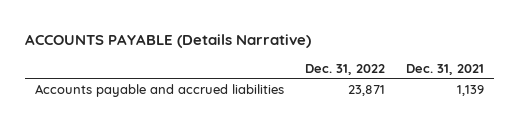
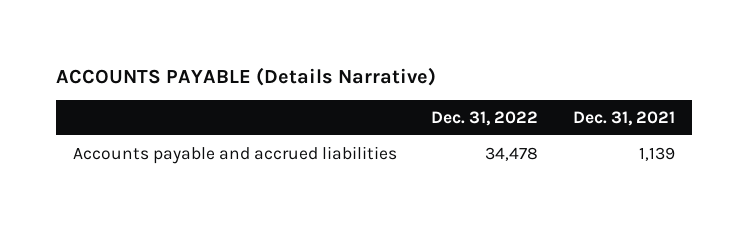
- Accounts payable and accrued liabilities | 23,871 | 1,139
+ Accounts payable and accrued liabilities | 34,478 | 1,139

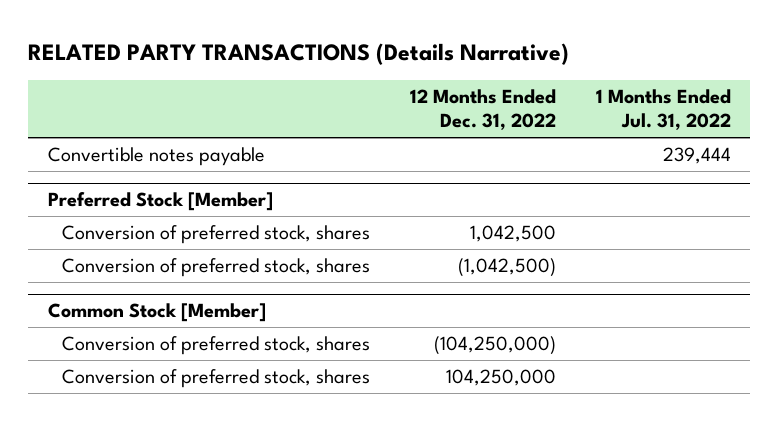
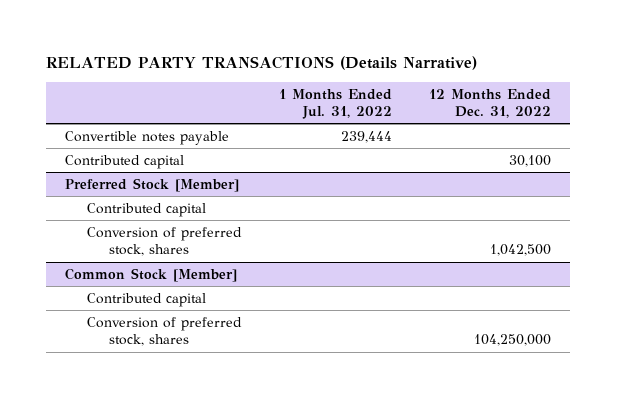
- | 12 Months Ended Dec. 31, 2022 | 1 Months Ended Jul. 31, 2022
+ | 1 Months Ended Jul. 31, 2022 | 12 Months Ended Dec. 31, 2022
+ Contributed capital | | 30,100
@ Preferred Stock [Member]
+ Contributed capital
- Conversion of preferred stock, shares | (1,042,500) |
@ Common Stock [Member]
- Conversion of preferred stock, shares | (104,250,000) |
+ Contributed capital

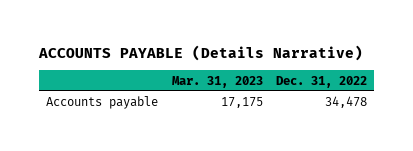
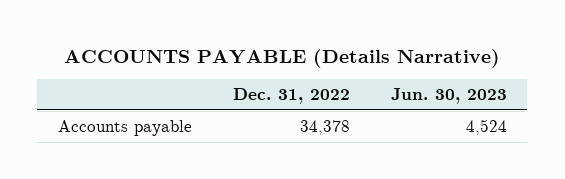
- | Mar. 31, 2023 | Dec. 31, 2022
+ | Dec. 31, 2022 | Jun. 30, 2023
- Accounts payable | 17,175 | 34,478
+ Accounts payable | 34,378 | 4,524

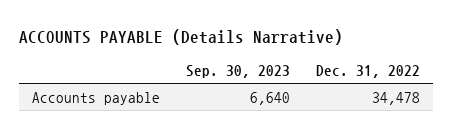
- | Dec. 31, 2022 | Jun. 30, 2023
+ | Sep. 30, 2023 | Dec. 31, 2022
- Accounts payable | 34,378 | 4,524
+ Accounts payable | 6,640 | 34,478

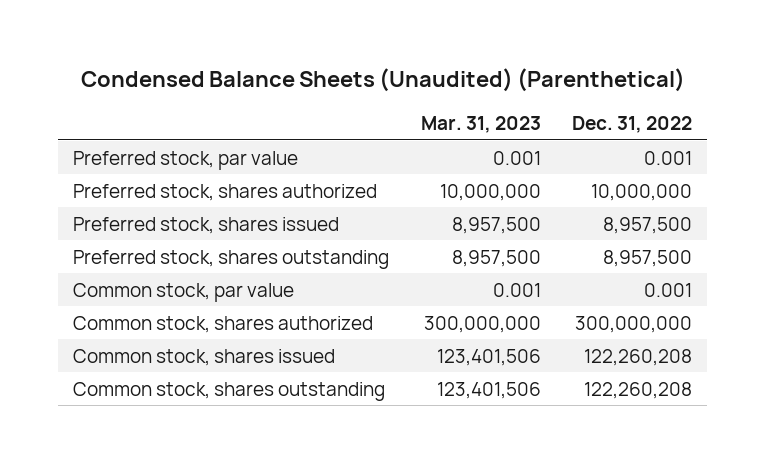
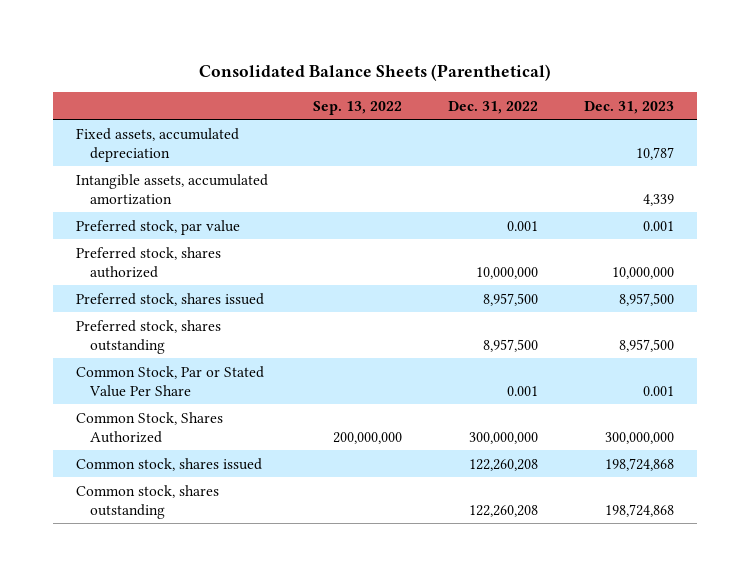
- Condensed Balance Sheets (Unaudited) (Parenthetical)
+ Consolidated Balance Sheets (Parenthetical)
- | Mar. 31, 2023 | Dec. 31, 2022
+ | Sep. 13, 2022 | Dec. 31, 2022 | Dec. 31, 2023
+ Fixed assets, accumulated depreciation | | | 10,787
+ Intangible assets, accumulated amortization | | | 4,339
- Common stock, par value | 0.001 | 0.001
- Common stock, shares authorized | 300,000,000 | 300,000,000
+ Common Stock, Par or Stated Value Per Share | | 0.001 | 0.001
+ Common Stock, Shares Authorized | 200,000,000 | 300,000,000 | 300,000,000

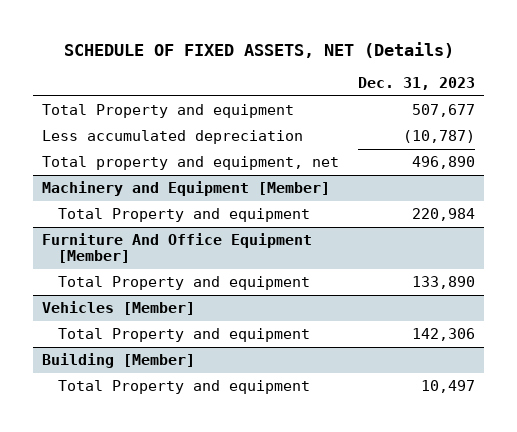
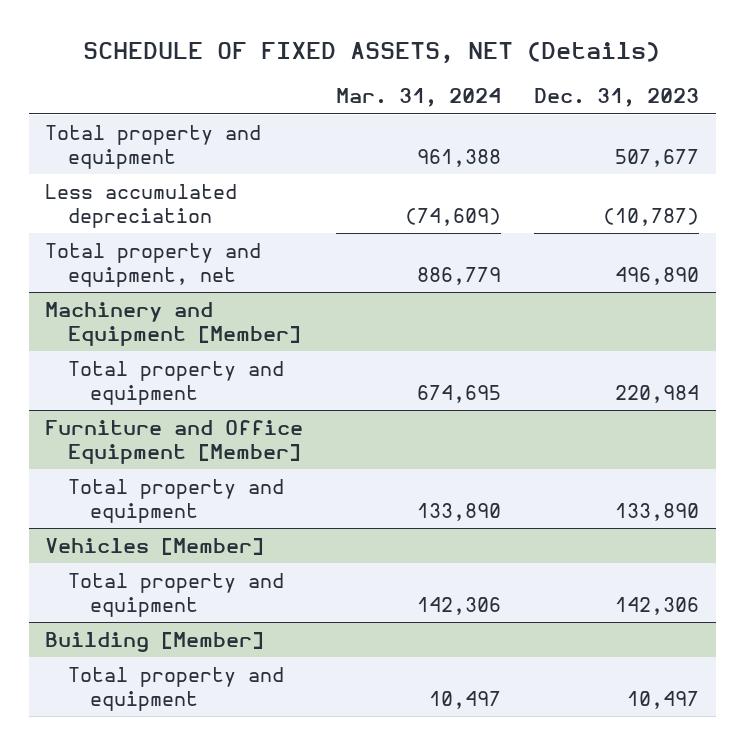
- | Dec. 31, 2023
+ | Mar. 31, 2024 | Dec. 31, 2023
- Total Property and equipment | 507,677
+ Total property and equipment | 961,388 | 507,677
@ Machinery and Equipment [Member]
- Total Property and equipment | 220,984
- Furniture And Office Equipment [Member]
- Total Property and equipment | 133,890
@ Machinery and Equipment [Member]
+ Total property and equipment | 674,695 | 220,984
+ Furniture and Office Equipment [Member]
+ Total property and equipment | 133,890 | 133,890
@ Vehicles [Member]
- Total Property and equipment | 142,306
+ Total property and equipment | 142,306 | 142,306
@ Building [Member]
- Total Property and equipment | 10,497
+ Total property and equipment | 10,497 | 10,497

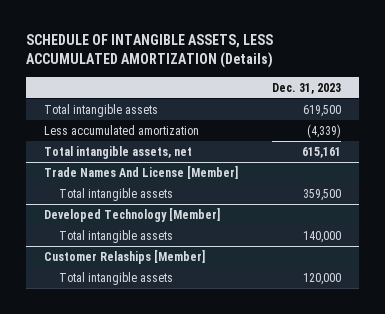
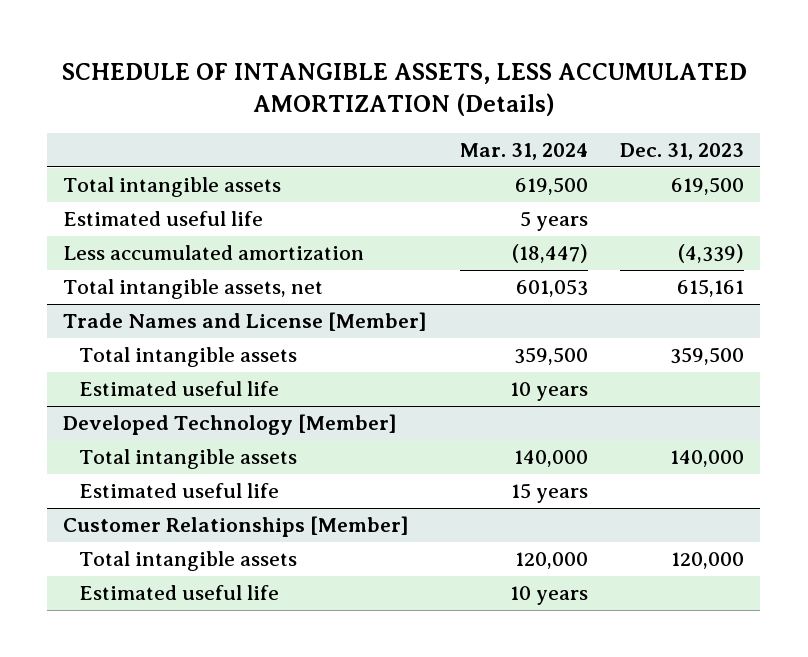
- | Dec. 31, 2023
+ | Mar. 31, 2024 | Dec. 31, 2023
+ Estimated useful life | 5 years |
- Trade Names And License [Member]
+ Trade Names and License [Member]
+ Estimated useful life | 10 years |
- Customer Relaships [Member]
@ Developed Technology [Member]
+ Estimated useful life | 15 years |
+ Customer Relationships [Member]
+ Estimated useful life | 10 years |

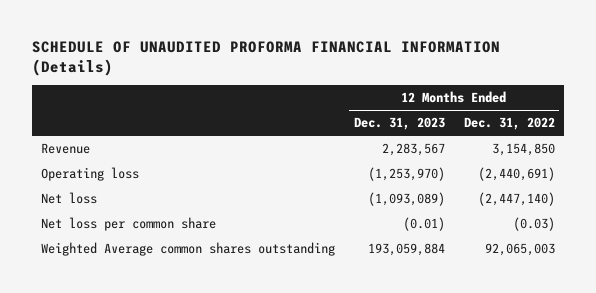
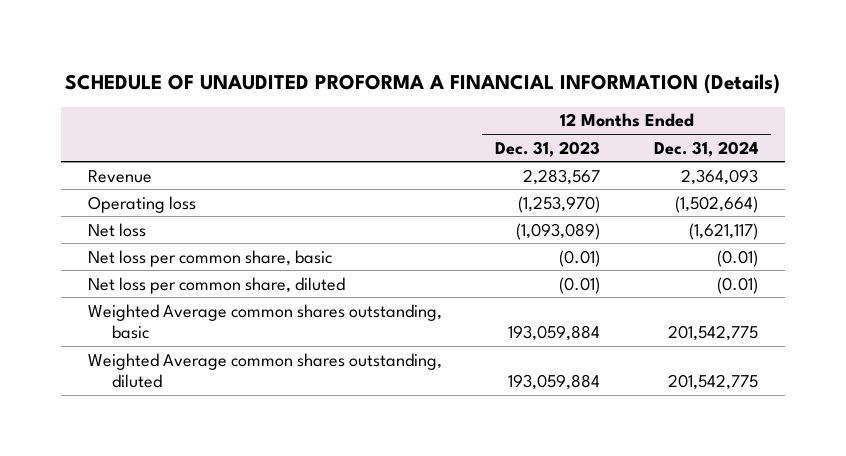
- SCHEDULE OF UNAUDITED PROFORMA FINANCIAL INFORMATION (Details)
+ SCHEDULE OF UNAUDITED PROFORMA A FINANCIAL INFORMATION (Details)
- | 12 Months Ended Dec. 31, 2023 | 12 Months Ended Dec. 31, 2022
+ | 12 Months Ended Dec. 31, 2023 | 12 Months Ended Dec. 31, 2024
- Net loss per common share | (0.01) | (0.03)
- Weighted Average common shares outstanding | 193,059,884 | 92,065,003
+ Net loss per common share, basic | (0.01) | (0.01)
+ Net loss per common share, diluted | (0.01) | (0.01)
+ Weighted Average common shares outstanding, basic | 193,059,884 | 201,542,775
+ Weighted Average common shares outstanding, diluted | 193,059,884 | 201,542,775

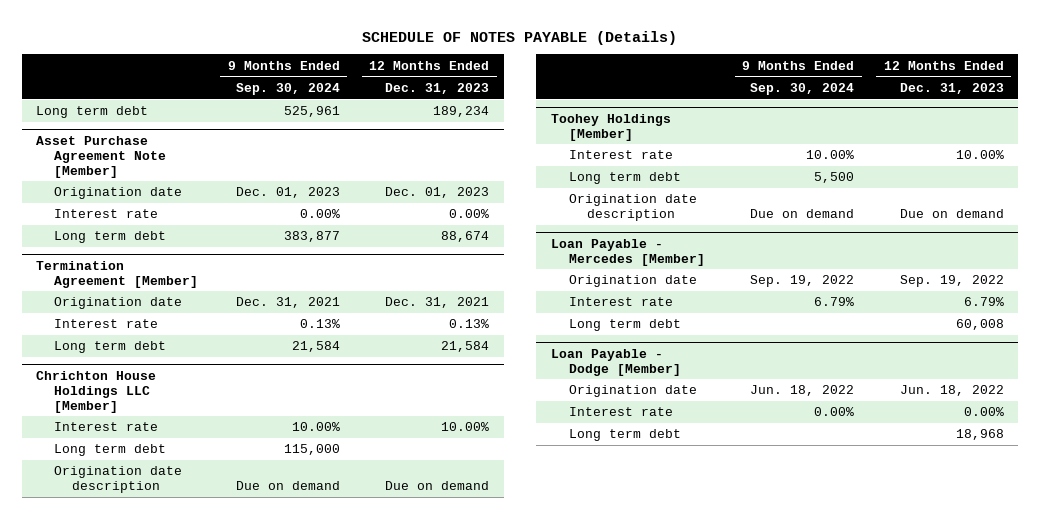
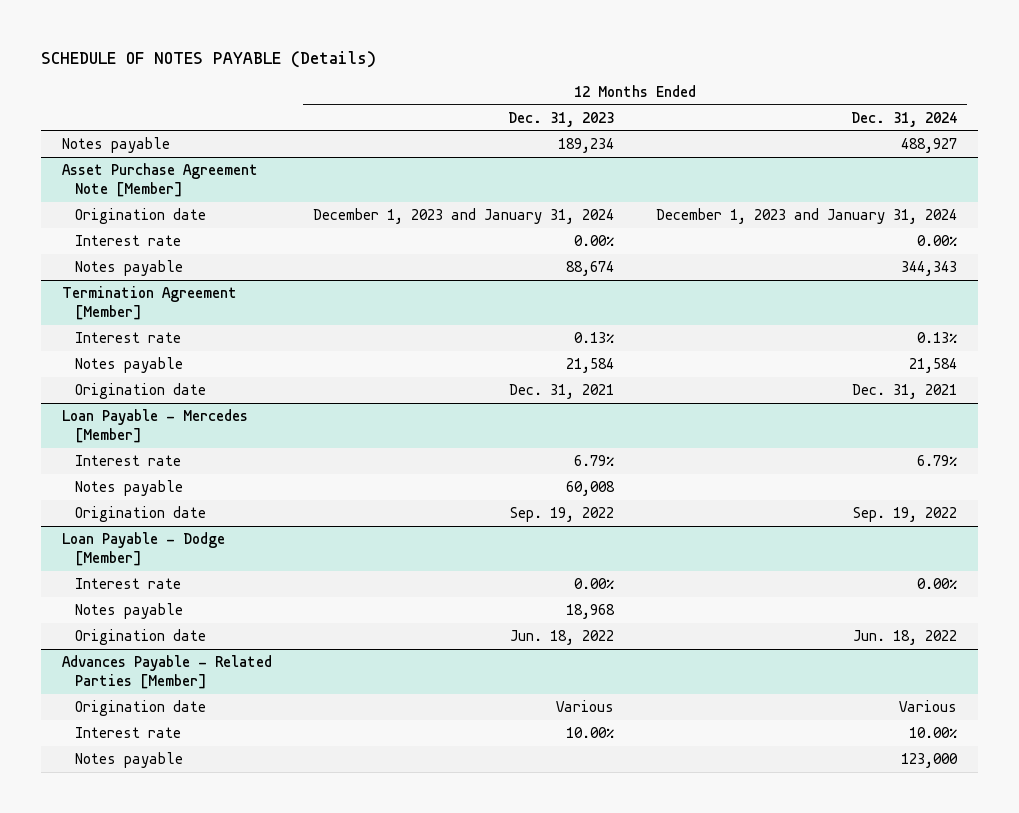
- | 9 Months Ended Sep. 30, 2024 | 12 Months Ended Dec. 31, 2023
+ | 12 Months Ended Dec. 31, 2023 | 12 Months Ended Dec. 31, 2024
- Long term debt | 525,961 | 189,234
+ Notes payable | 189,234 | 488,927
@ Asset Purchase Agreement Note [Member]
- Origination date | Dec. 01, 2023 | Dec. 01, 2023
+ Origination date | December 1, 2023 and January 31, 2024 | December 1, 2023 and January 31, 2024
- Long term debt | 383,877 | 88,674
+ Notes payable | 88,674 | 344,343
@ Termination Agreement [Member]
- Long term debt | 21,584 | 21,584
- Chrichton House Holdings LLC [Member]
- Interest rate | 10.00% | 10.00%
- Long term debt | 115,000 |
- Origination date description | Due on demand | Due on demand
- Toohey Holdings [Member]
- Interest rate | 10.00% | 10.00%
- Long term debt | 5,500 |
- Origination date description | Due on demand | Due on demand
@ Termination Agreement [Member]
+ Notes payable | 21,584 | 21,584
moved down: Origination date | Dec. 31, 2021 | Dec. 31, 2021
@ Loan Payable - Mercedes [Member]
- Long term debt | | 60,008
+ Notes payable | 60,008 |
moved down: Origination date | Sep. 19, 2022 | Sep. 19, 2022
@ Loan Payable - Dodge [Member]
- Long term debt | | 18,968
+ Notes payable | 18,968 |
moved down: Origination date | Jun. 18, 2022 | Jun. 18, 2022
+ Advances Payable - Related Parties [Member]
+ Origination date | Various | Various
+ Interest rate | 10.00% | 10.00%
+ Notes payable | | 123,000

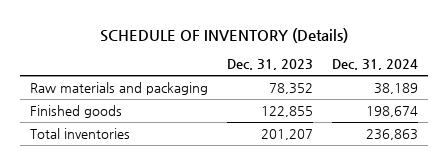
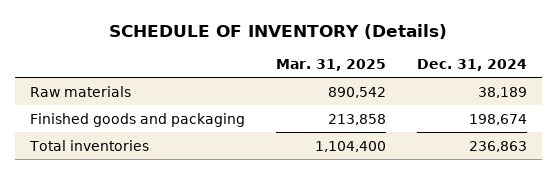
- | Dec. 31, 2023 | Dec. 31, 2024
+ | Mar. 31, 2025 | Dec. 31, 2024
- Raw materials and packaging | 78,352 | 38,189
- Finished goods | 122,855 | 198,674
+ Raw materials | 890,542 | 38,189
+ Finished goods and packaging | 213,858 | 198,674

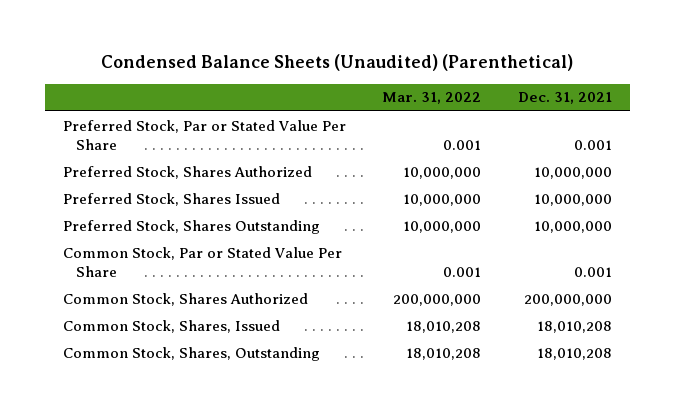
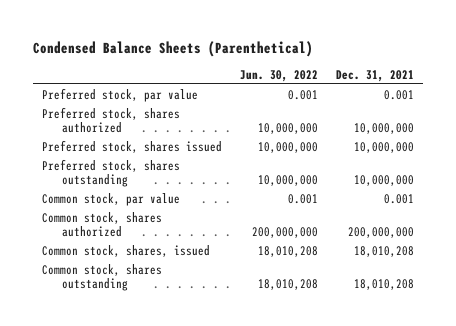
- Condensed Balance Sheets (Unaudited) (Parenthetical)
+ Condensed Balance Sheets (Parenthetical)
- | Mar. 31, 2022 | Dec. 31, 2021
+ | Jun. 30, 2022 | Dec. 31, 2021
- Preferred Stock, Par or Stated Value Per Share | 0.001 | 0.001
- Preferred Stock, Shares Authorized | 10,000,000 | 10,000,000
- Preferred Stock, Shares Issued | 10,000,000 | 10,000,000
- Preferred Stock, Shares Outstanding | 10,000,000 | 10,000,000
- Common Stock, Par or Stated Value Per Share | 0.001 | 0.001
- Common Stock, Shares Authorized | 200,000,000 | 200,000,000
- Common Stock, Shares, Issued | 18,010,208 | 18,010,208
- Common Stock, Shares, Outstanding | 18,010,208 | 18,010,208
+ Preferred stock, par value | 0.001 | 0.001
+ Preferred stock, shares authorized | 10,000,000 | 10,000,000
+ Preferred stock, shares issued | 10,000,000 | 10,000,000
+ Preferred stock, shares outstanding | 10,000,000 | 10,000,000
+ Common stock, par value | 0.001 | 0.001
+ Common stock, shares authorized | 200,000,000 | 200,000,000
+ Common stock, shares, issued | 18,010,208 | 18,010,208
+ Common stock, shares outstanding | 18,010,208 | 18,010,208

